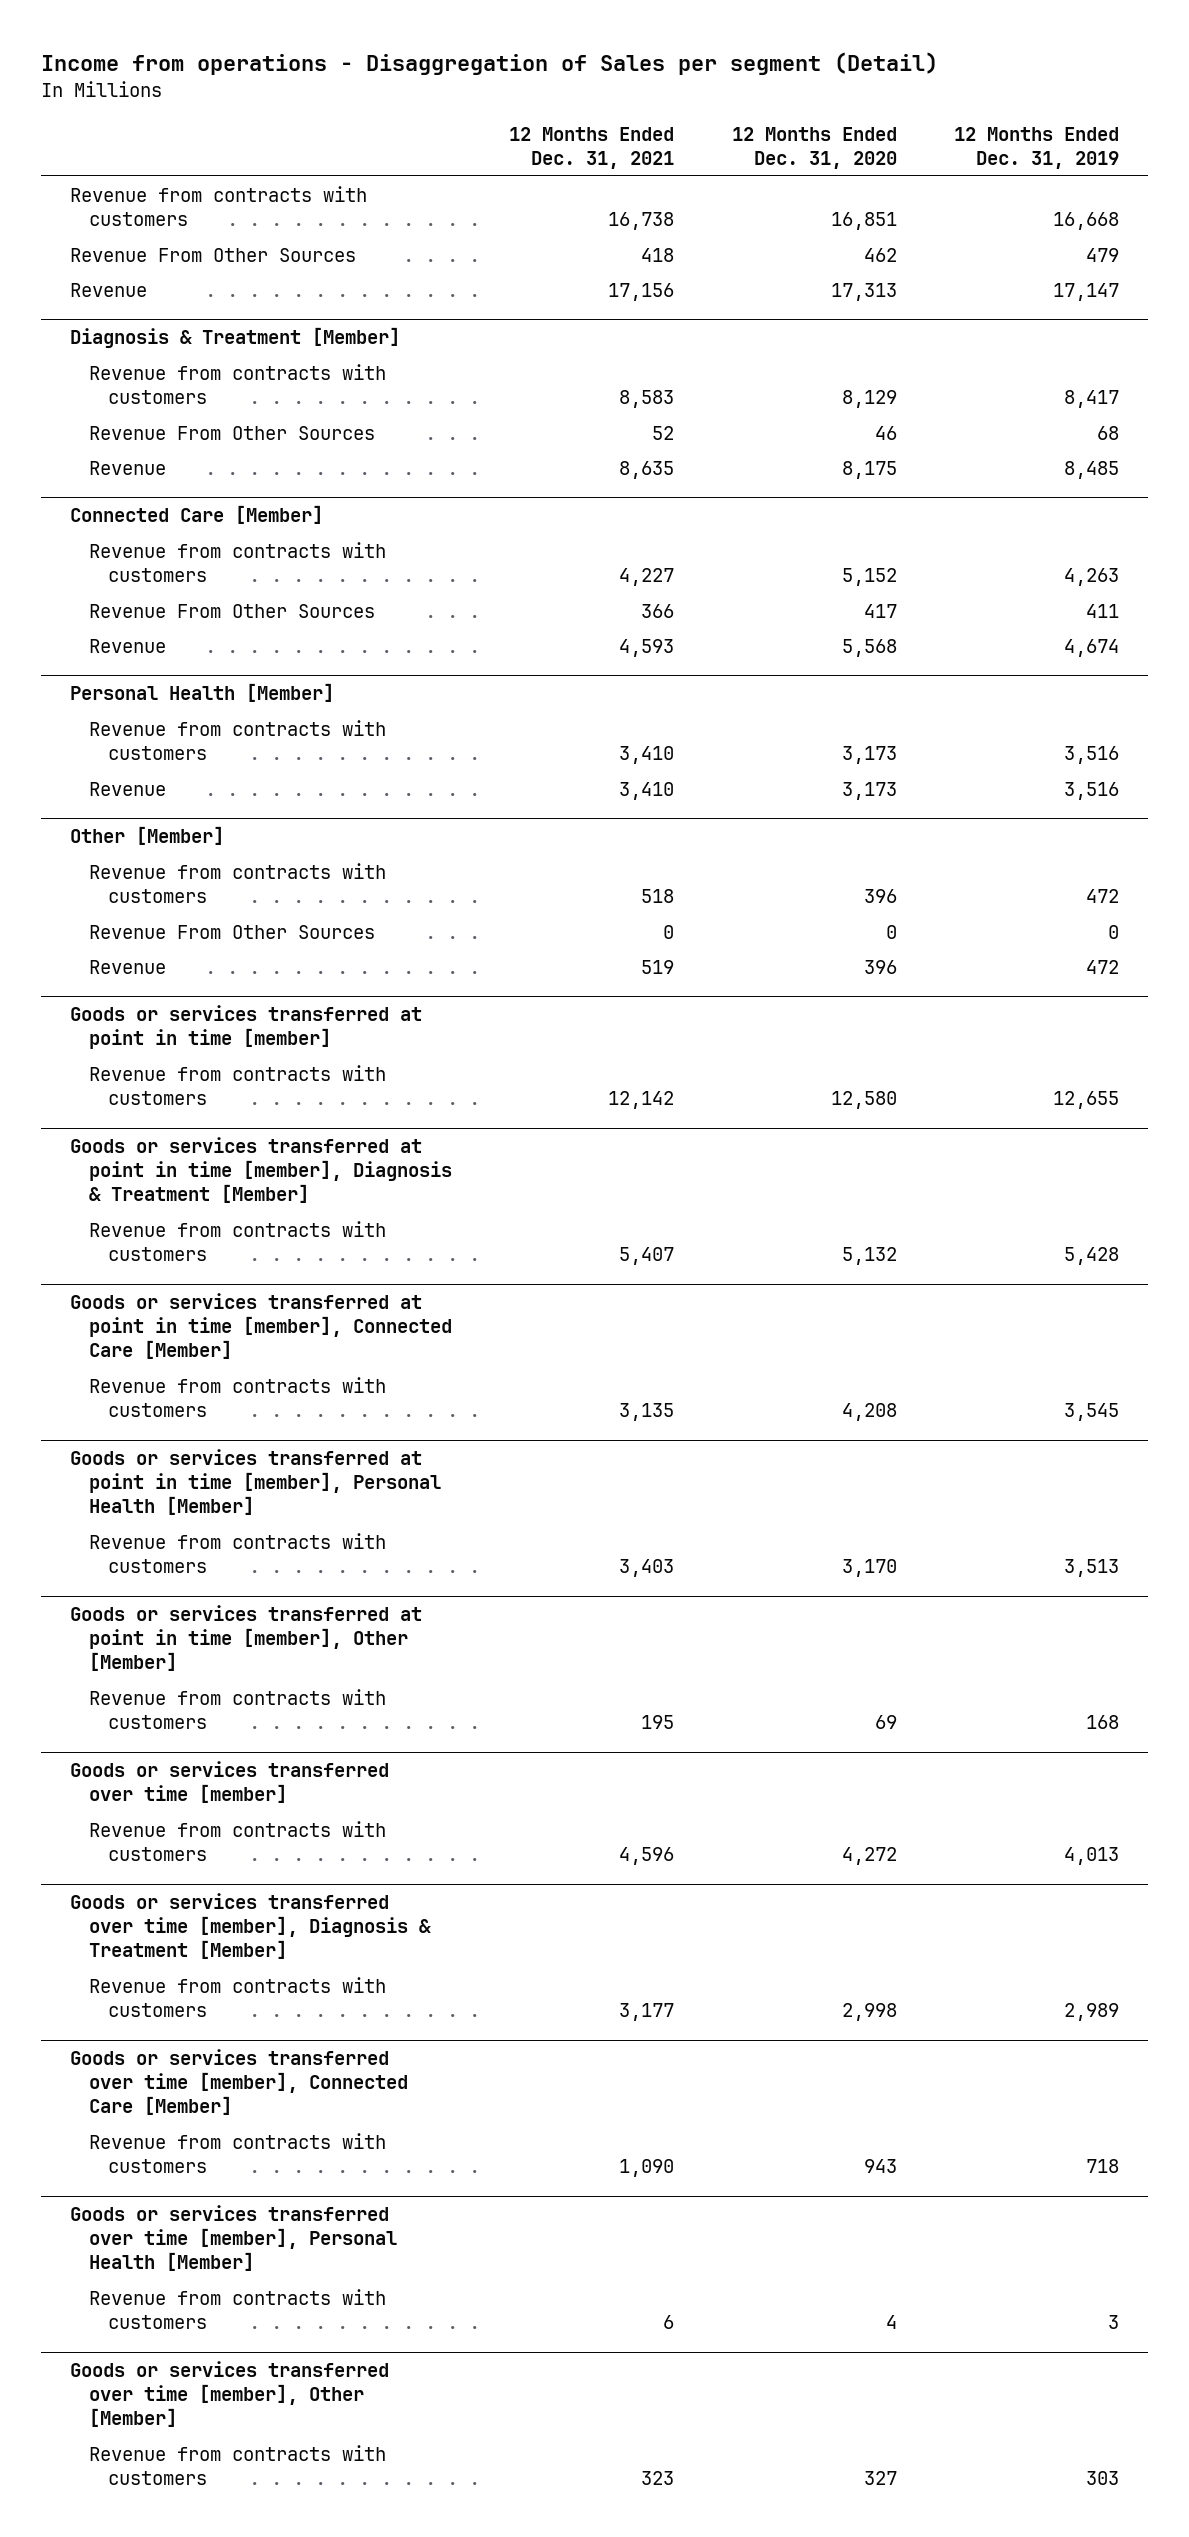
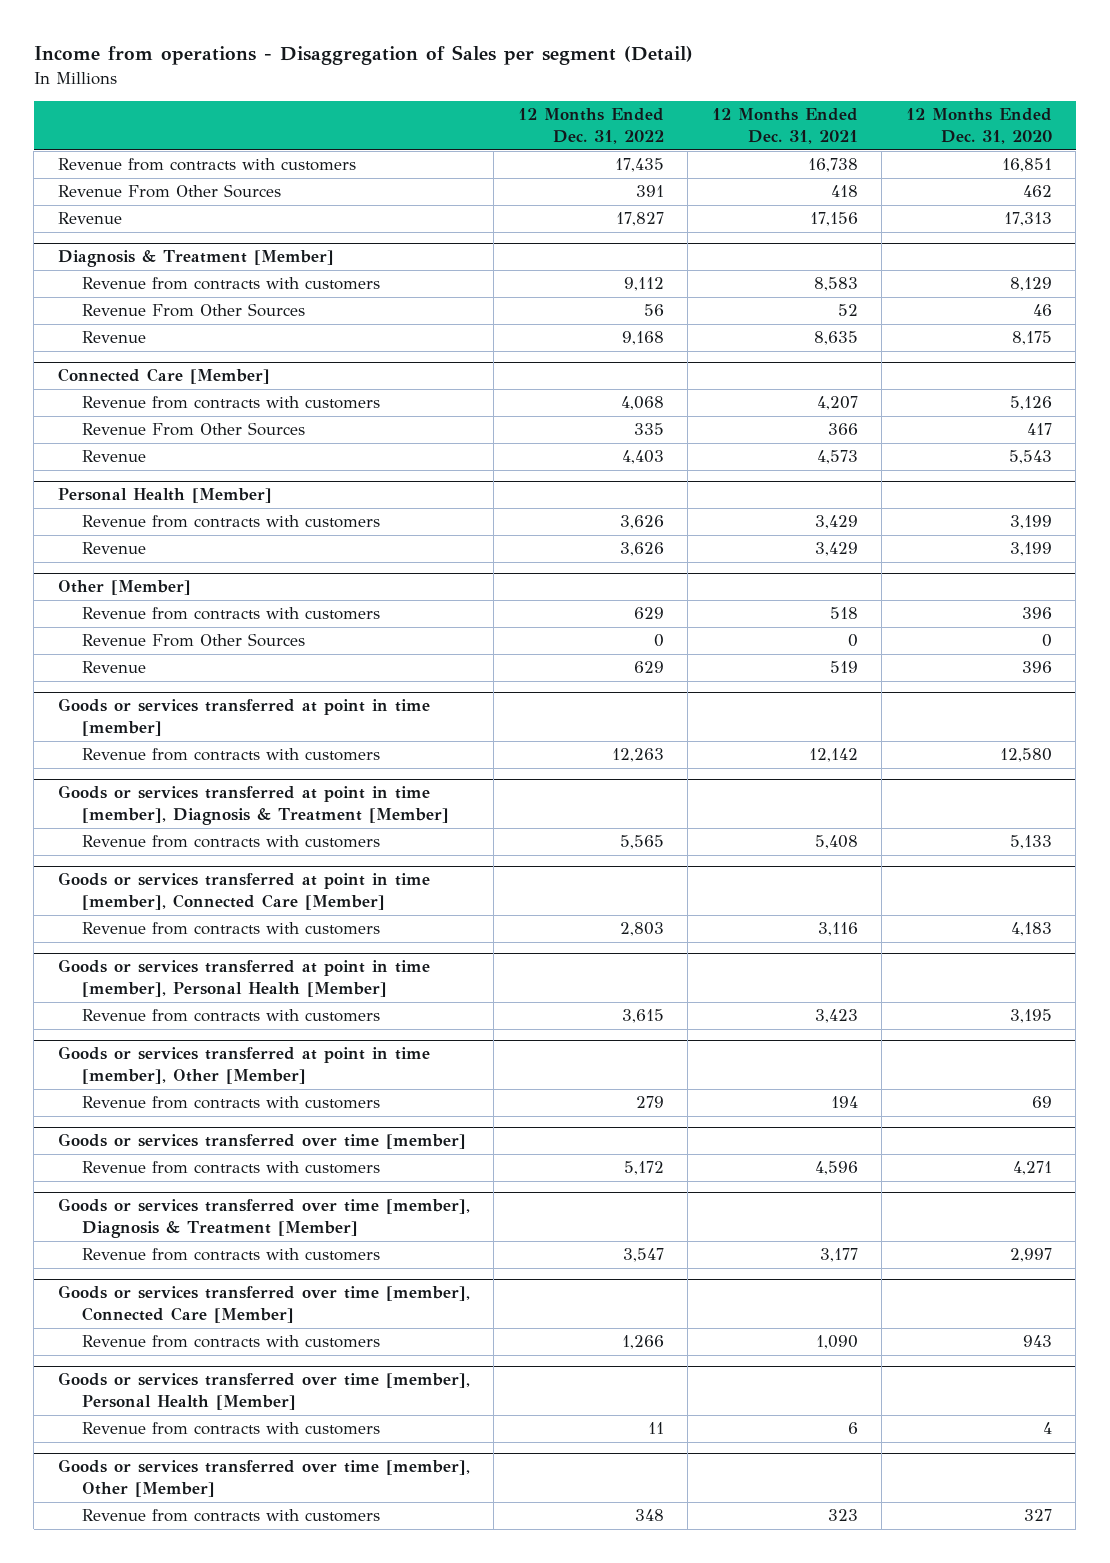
- | 12 Months Ended Dec. 31, 2021 | 12 Months Ended Dec. 31, 2020 | 12 Months Ended Dec. 31, 2019
+ | 12 Months Ended Dec. 31, 2022 | 12 Months Ended Dec. 31, 2021 | 12 Months Ended Dec. 31, 2020
@ Connected Care [Member]
- Revenue from contracts with customers | 4,227 | 5,152 | 4,263
+ Revenue from contracts with customers | 4,068 | 4,207 | 5,126
- Revenue | 4,593 | 5,568 | 4,674
+ Revenue | 4,403 | 4,573 | 5,543
@ Personal Health [Member]
- Revenue from contracts with customers | 3,410 | 3,173 | 3,516
- Revenue | 3,410 | 3,173 | 3,516
+ Revenue from contracts with customers | 3,626 | 3,429 | 3,199
+ Revenue | 3,626 | 3,429 | 3,199
@ Goods or services transferred at point in time [member], Diagnosis & Treatment [Member]
- Revenue from contracts with customers | 5,407 | 5,132 | 5,428
+ Revenue from contracts with customers | 5,565 | 5,408 | 5,133
@ Goods or services transferred at point in time [member], Connected Care [Member]
- Revenue from contracts with customers | 3,135 | 4,208 | 3,545
+ Revenue from contracts with customers | 2,803 | 3,116 | 4,183
@ Goods or services transferred at point in time [member], Personal Health [Member]
- Revenue from contracts with customers | 3,403 | 3,170 | 3,513
+ Revenue from contracts with customers | 3,615 | 3,423 | 3,195
@ Goods or services transferred at point in time [member], Other [Member]
- Revenue from contracts with customers | 195 | 69 | 168
+ Revenue from contracts with customers | 279 | 194 | 69
@ Goods or services transferred over time [member]
- Revenue from contracts with customers | 4,596 | 4,272 | 4,013
+ Revenue from contracts with customers | 5,172 | 4,596 | 4,271
@ Goods or services transferred over time [member], Diagnosis & Treatment [Member]
- Revenue from contracts with customers | 3,177 | 2,998 | 2,989
+ Revenue from contracts with customers | 3,547 | 3,177 | 2,997

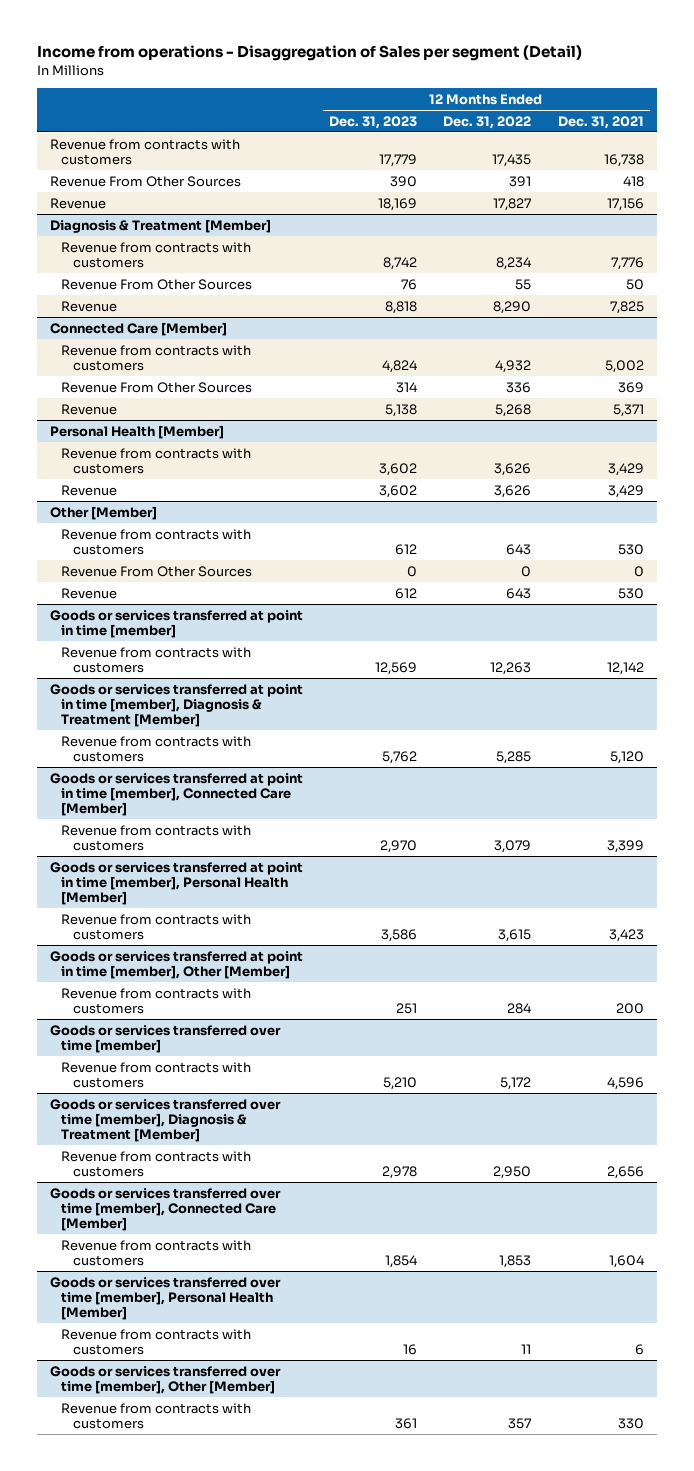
- | 12 Months Ended Dec. 31, 2022 | 12 Months Ended Dec. 31, 2021 | 12 Months Ended Dec. 31, 2020
+ | 12 Months Ended Dec. 31, 2023 | 12 Months Ended Dec. 31, 2022 | 12 Months Ended Dec. 31, 2021
@ Diagnosis & Treatment [Member]
- Revenue from contracts with customers | 9,112 | 8,583 | 8,129
- Revenue From Other Sources | 56 | 52 | 46
- Revenue | 9,168 | 8,635 | 8,175
+ Revenue from contracts with customers | 8,742 | 8,234 | 7,776
+ Revenue From Other Sources | 76 | 55 | 50
+ Revenue | 8,818 | 8,290 | 7,825
@ Connected Care [Member]
- Revenue from contracts with customers | 4,068 | 4,207 | 5,126
- Revenue From Other Sources | 335 | 366 | 417
- Revenue | 4,403 | 4,573 | 5,543
+ Revenue from contracts with customers | 4,824 | 4,932 | 5,002
+ Revenue From Other Sources | 314 | 336 | 369
+ Revenue | 5,138 | 5,268 | 5,371
@ Other [Member]
- Revenue from contracts with customers | 629 | 518 | 396
+ Revenue from contracts with customers | 612 | 643 | 530
- Revenue | 629 | 519 | 396
+ Revenue | 612 | 643 | 530
@ Goods or services transferred at point in time [member], Diagnosis & Treatment [Member]
- Revenue from contracts with customers | 5,565 | 5,408 | 5,133
+ Revenue from contracts with customers | 5,762 | 5,285 | 5,120
@ Goods or services transferred at point in time [member], Connected Care [Member]
- Revenue from contracts with customers | 2,803 | 3,116 | 4,183
+ Revenue from contracts with customers | 2,970 | 3,079 | 3,399
@ Goods or services transferred at point in time [member], Other [Member]
- Revenue from contracts with customers | 279 | 194 | 69
+ Revenue from contracts with customers | 251 | 284 | 200
@ Goods or services transferred over time [member], Diagnosis & Treatment [Member]
- Revenue from contracts with customers | 3,547 | 3,177 | 2,997
+ Revenue from contracts with customers | 2,978 | 2,950 | 2,656
@ Goods or services transferred over time [member], Connected Care [Member]
- Revenue from contracts with customers | 1,266 | 1,090 | 943
+ Revenue from contracts with customers | 1,854 | 1,853 | 1,604
@ Goods or services transferred over time [member], Other [Member]
- Revenue from contracts with customers | 348 | 323 | 327
+ Revenue from contracts with customers | 361 | 357 | 330

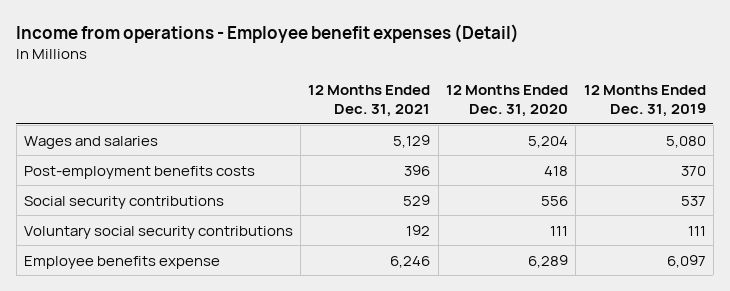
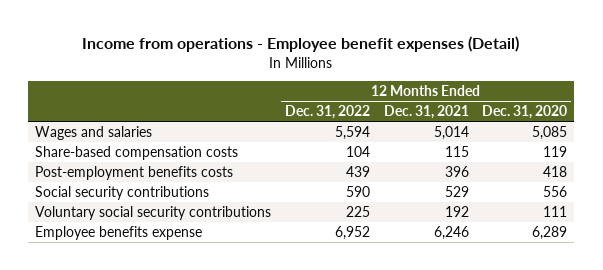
- | 12 Months Ended Dec. 31, 2021 | 12 Months Ended Dec. 31, 2020 | 12 Months Ended Dec. 31, 2019
+ | 12 Months Ended Dec. 31, 2022 | 12 Months Ended Dec. 31, 2021 | 12 Months Ended Dec. 31, 2020
- Wages and salaries | 5,129 | 5,204 | 5,080
+ Wages and salaries | 5,594 | 5,014 | 5,085
+ Share-based compensation costs | 104 | 115 | 119

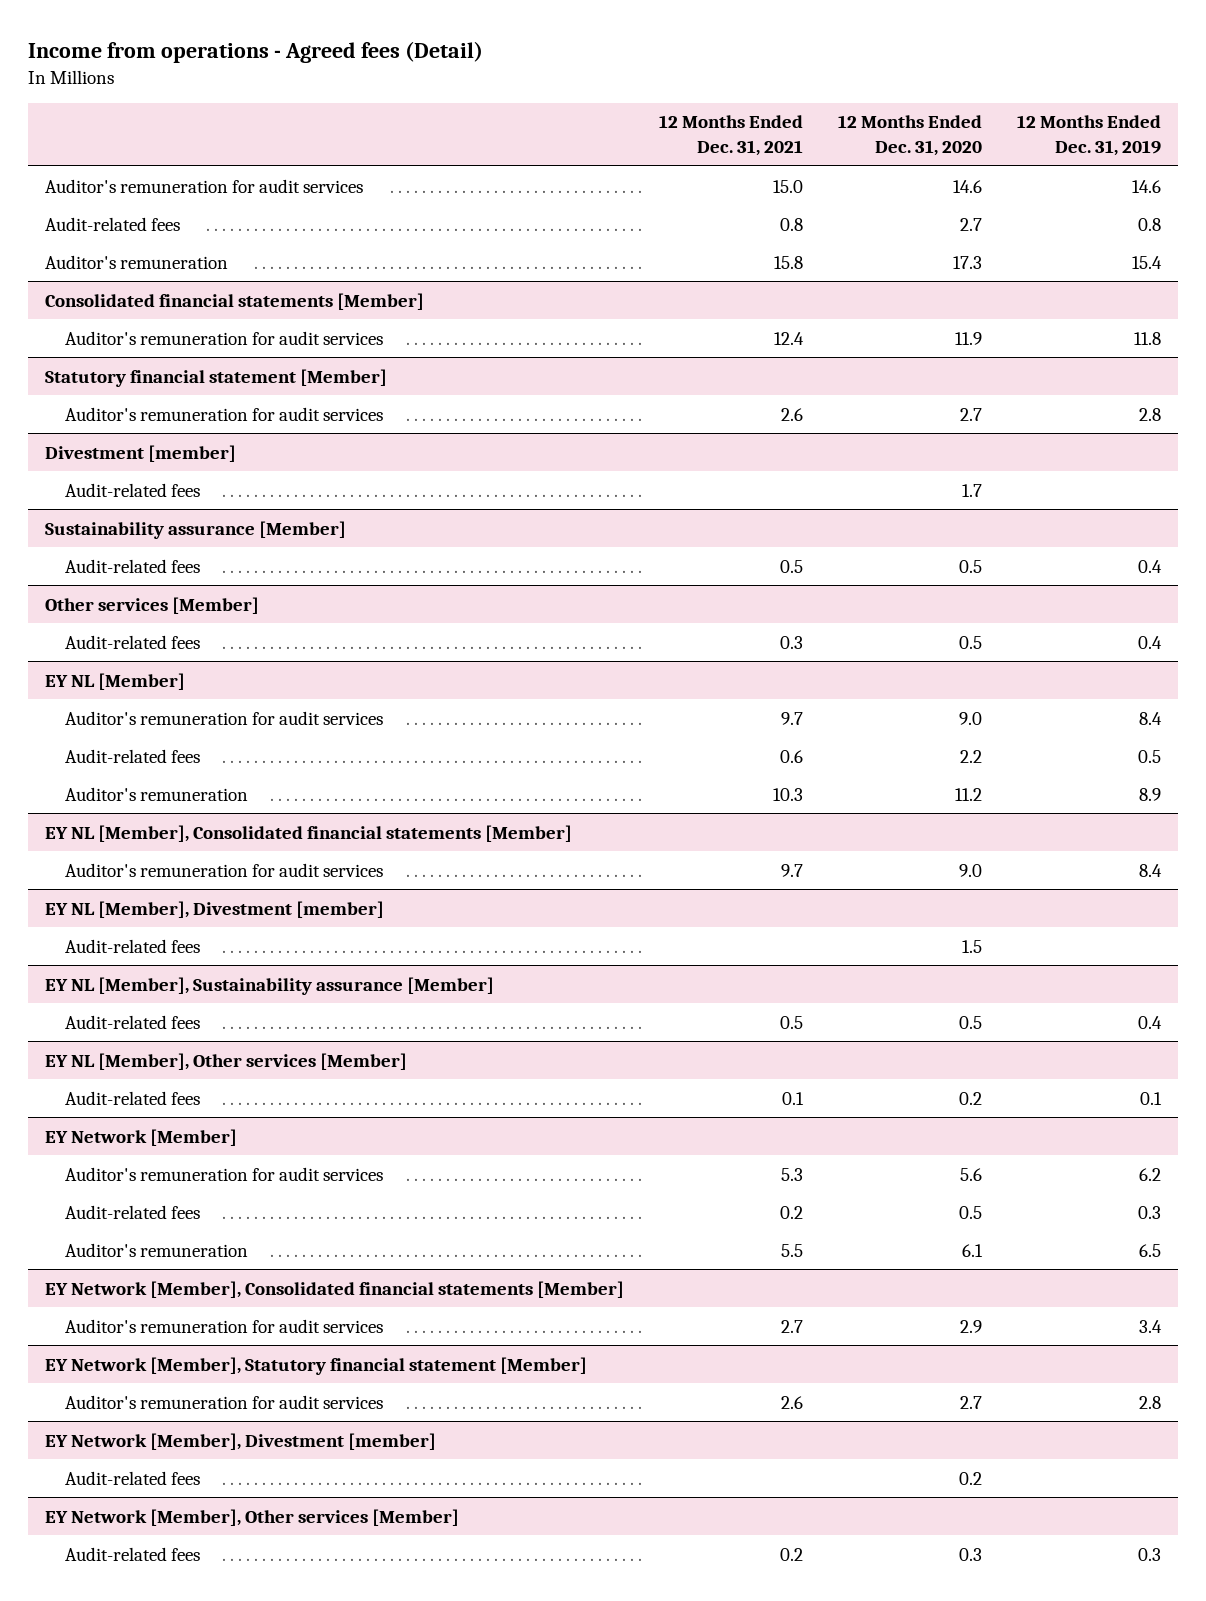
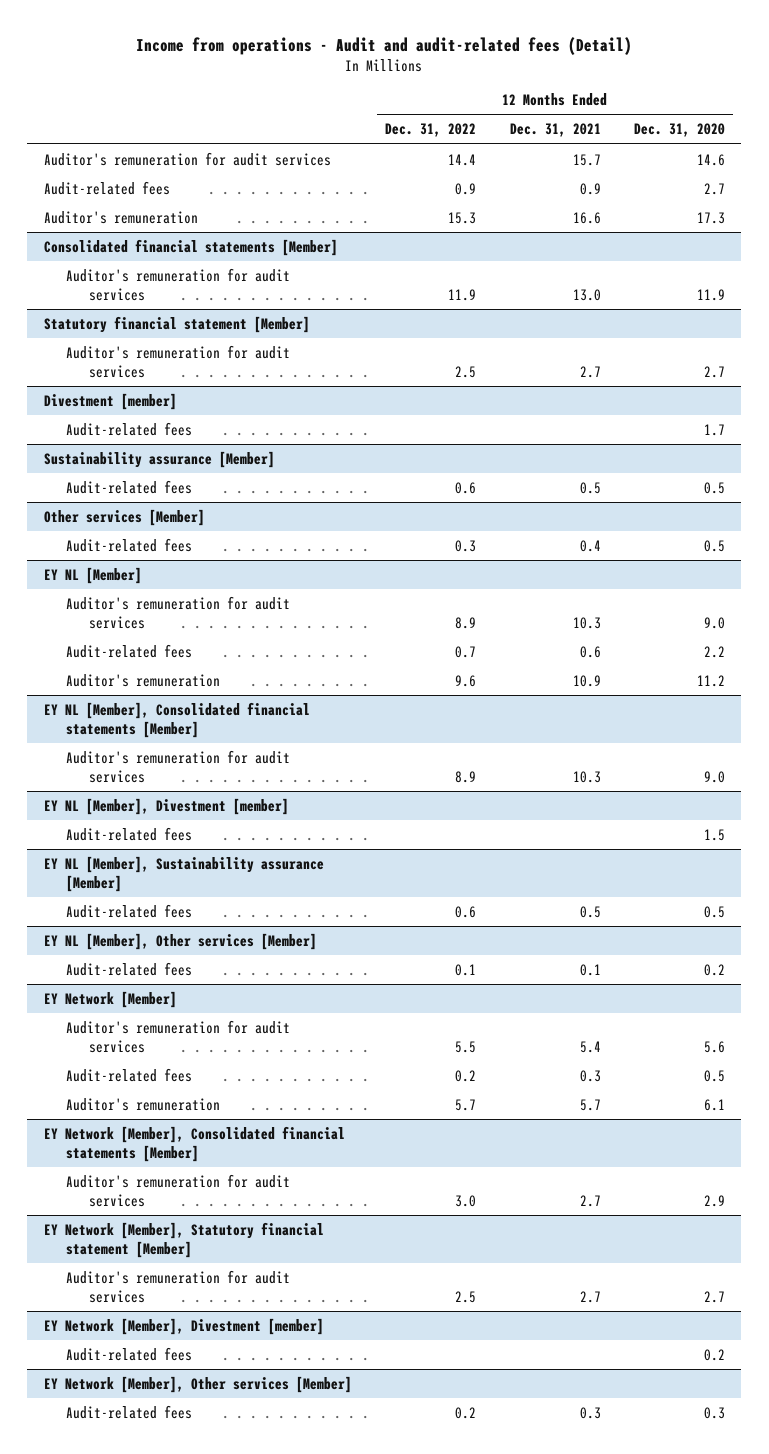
- Income from operations - Agreed fees (Detail)
+ Income from operations - Audit and audit-related fees (Detail)
- | 12 Months Ended Dec. 31, 2021 | 12 Months Ended Dec. 31, 2020 | 12 Months Ended Dec. 31, 2019
+ | 12 Months Ended Dec. 31, 2022 | 12 Months Ended Dec. 31, 2021 | 12 Months Ended Dec. 31, 2020
- Auditor's remuneration for audit services | 15.0 | 14.6 | 14.6
- Audit-related fees | 0.8 | 2.7 | 0.8
- Auditor's remuneration | 15.8 | 17.3 | 15.4
+ Auditor's remuneration for audit services | 14.4 | 15.7 | 14.6
+ Audit-related fees | 0.9 | 0.9 | 2.7
+ Auditor's remuneration | 15.3 | 16.6 | 17.3
@ Consolidated financial statements [Member]
- Auditor's remuneration for audit services | 12.4 | 11.9 | 11.8
+ Auditor's remuneration for audit services | 11.9 | 13.0 | 11.9
@ Statutory financial statement [Member]
- Auditor's remuneration for audit services | 2.6 | 2.7 | 2.8
+ Auditor's remuneration for audit services | 2.5 | 2.7 | 2.7
@ Other services [Member]
- Audit-related fees | 0.3 | 0.5 | 0.4
+ Audit-related fees | 0.3 | 0.4 | 0.5
@ EY NL [Member]
- Auditor's remuneration for audit services | 9.7 | 9.0 | 8.4
+ Auditor's remuneration for audit services | 8.9 | 10.3 | 9.0
- Auditor's remuneration | 10.3 | 11.2 | 8.9
+ Auditor's remuneration | 9.6 | 10.9 | 11.2
@ EY NL [Member], Consolidated financial statements [Member]
- Auditor's remuneration for audit services | 9.7 | 9.0 | 8.4
+ Auditor's remuneration for audit services | 8.9 | 10.3 | 9.0
@ EY Network [Member]
- Auditor's remuneration for audit services | 5.3 | 5.6 | 6.2
- Audit-related fees | 0.2 | 0.5 | 0.3
- Auditor's remuneration | 5.5 | 6.1 | 6.5
+ Auditor's remuneration for audit services | 5.5 | 5.4 | 5.6
+ Audit-related fees | 0.2 | 0.3 | 0.5
+ Auditor's remuneration | 5.7 | 5.7 | 6.1
@ EY Network [Member], Statutory financial statement [Member]
- Auditor's remuneration for audit services | 2.6 | 2.7 | 2.8
+ Auditor's remuneration for audit services | 2.5 | 2.7 | 2.7
@ EY Network [Member], Other services [Member]
- Audit-related fees | 0.2 | 0.3 | 0.3
+ Audit-related fees | 0.2 | 0.3 | 0.3

